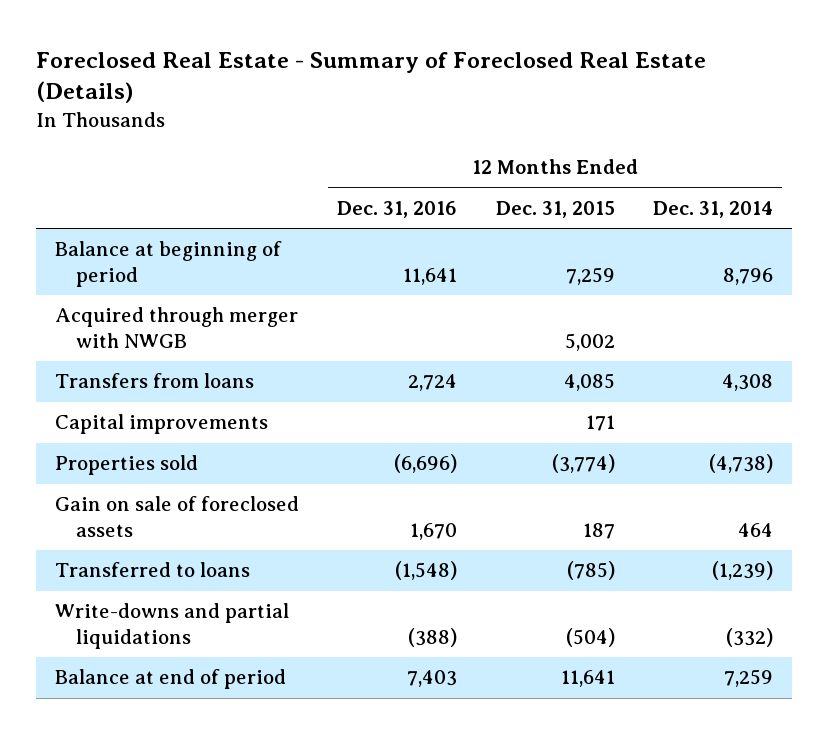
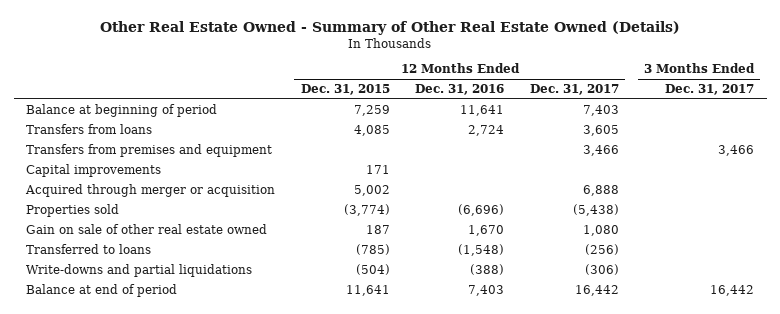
- Foreclosed Real Estate - Summary of Foreclosed Real Estate (Details)
+ Other Real Estate Owned - Summary of Other Real Estate Owned (Details)
- | 12 Months Ended Dec. 31, 2016 | 12 Months Ended Dec. 31, 2015 | 12 Months Ended Dec. 31, 2014
+ | 12 Months Ended Dec. 31, 2015 | 12 Months Ended Dec. 31, 2016 | 12 Months Ended Dec. 31, 2017 | 3 Months Ended Dec. 31, 2017
- Acquired through merger with NWGB | | 5,002 |
+ Transfers from premises and equipment | | | 3,466 | 3,466
+ Acquired through merger or acquisition | 5,002 | | 6,888 |
- Gain on sale of foreclosed assets | 1,670 | 187 | 464
+ Gain on sale of other real estate owned | 187 | 1,670 | 1,080 |

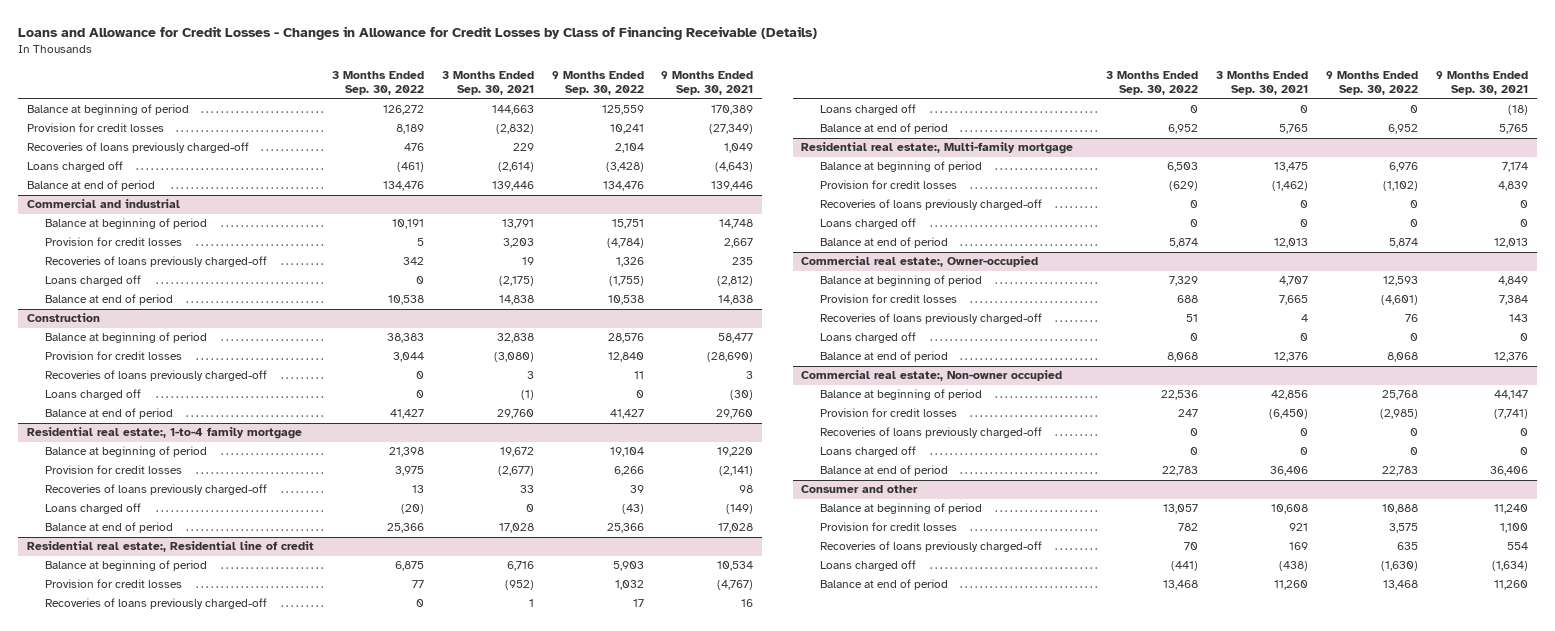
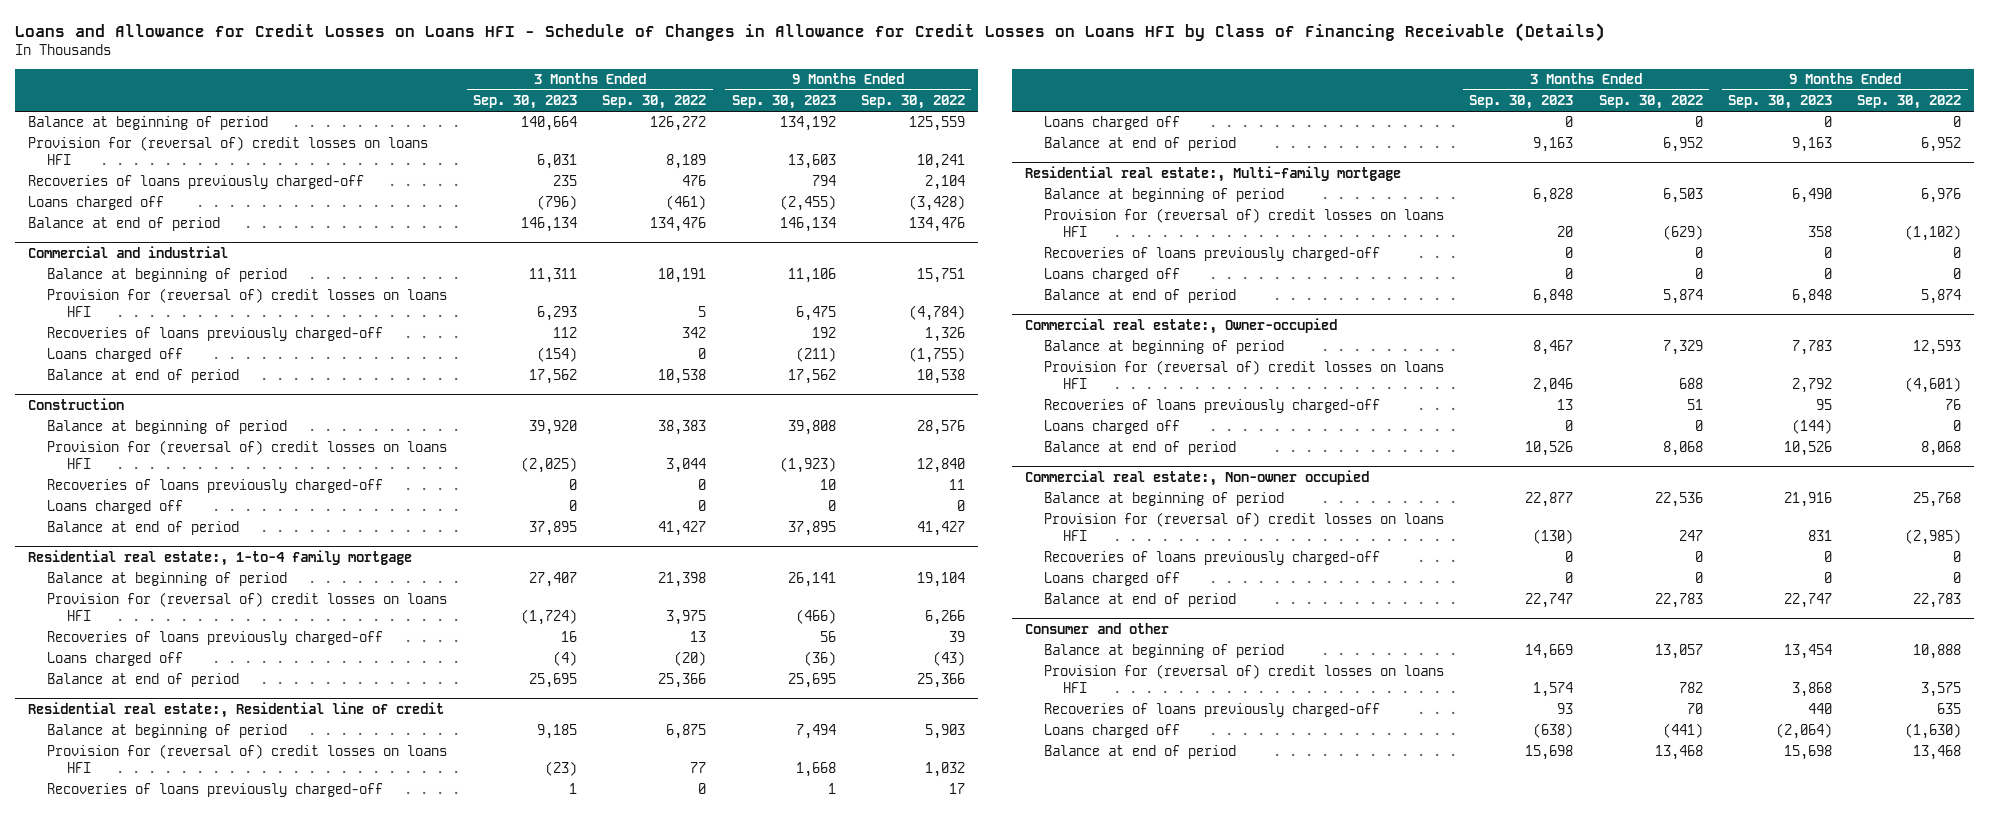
- Loans and Allowance for Credit Losses - Changes in Allowance for Credit Losses by Class of Financing Receivable (Details)
+ Loans and Allowance for Credit Losses on Loans HFI - Schedule of Changes in Allowance for Credit Losses on Loans HFI by Class of Financing Receivable (Details)
- | 3 Months Ended Sep. 30, 2022 | 3 Months Ended Sep. 30, 2021 | 9 Months Ended Sep. 30, 2022 | 9 Months Ended Sep. 30, 2021
+ | 3 Months Ended Sep. 30, 2023 | 3 Months Ended Sep. 30, 2022 | 9 Months Ended Sep. 30, 2023 | 9 Months Ended Sep. 30, 2022
- Provision for credit losses | 8,189 | (2,832) | 10,241 | (27,349)
+ Provision for (reversal of) credit losses on loans HFI | 6,031 | 8,189 | 13,603 | 10,241
@ Commercial and industrial
- Provision for credit losses | 5 | 3,203 | (4,784) | 2,667
+ Provision for (reversal of) credit losses on loans HFI | 6,293 | 5 | 6,475 | (4,784)
@ Construction
- Provision for credit losses | 3,044 | (3,080) | 12,840 | (28,690)
+ Provision for (reversal of) credit losses on loans HFI | (2,025) | 3,044 | (1,923) | 12,840
@ Residential real estate:, 1-to-4 family mortgage
- Provision for credit losses | 3,975 | (2,677) | 6,266 | (2,141)
+ Provision for (reversal of) credit losses on loans HFI | (1,724) | 3,975 | (466) | 6,266
@ Residential real estate:, Residential line of credit
- Provision for credit losses | 77 | (952) | 1,032 | (4,767)
+ Provision for (reversal of) credit losses on loans HFI | (23) | 77 | 1,668 | 1,032
@ Residential real estate:, Multi-family mortgage
- Provision for credit losses | (629) | (1,462) | (1,102) | 4,839
+ Provision for (reversal of) credit losses on loans HFI | 20 | (629) | 358 | (1,102)
@ Commercial real estate:, Owner-occupied
- Provision for credit losses | 688 | 7,665 | (4,601) | 7,384
+ Provision for (reversal of) credit losses on loans HFI | 2,046 | 688 | 2,792 | (4,601)
@ Commercial real estate:, Non-owner occupied
- Provision for credit losses | 247 | (6,450) | (2,985) | (7,741)
+ Provision for (reversal of) credit losses on loans HFI | (130) | 247 | 831 | (2,985)
@ Consumer and other
- Provision for credit losses | 782 | 921 | 3,575 | 1,100
+ Provision for (reversal of) credit losses on loans HFI | 1,574 | 782 | 3,868 | 3,575

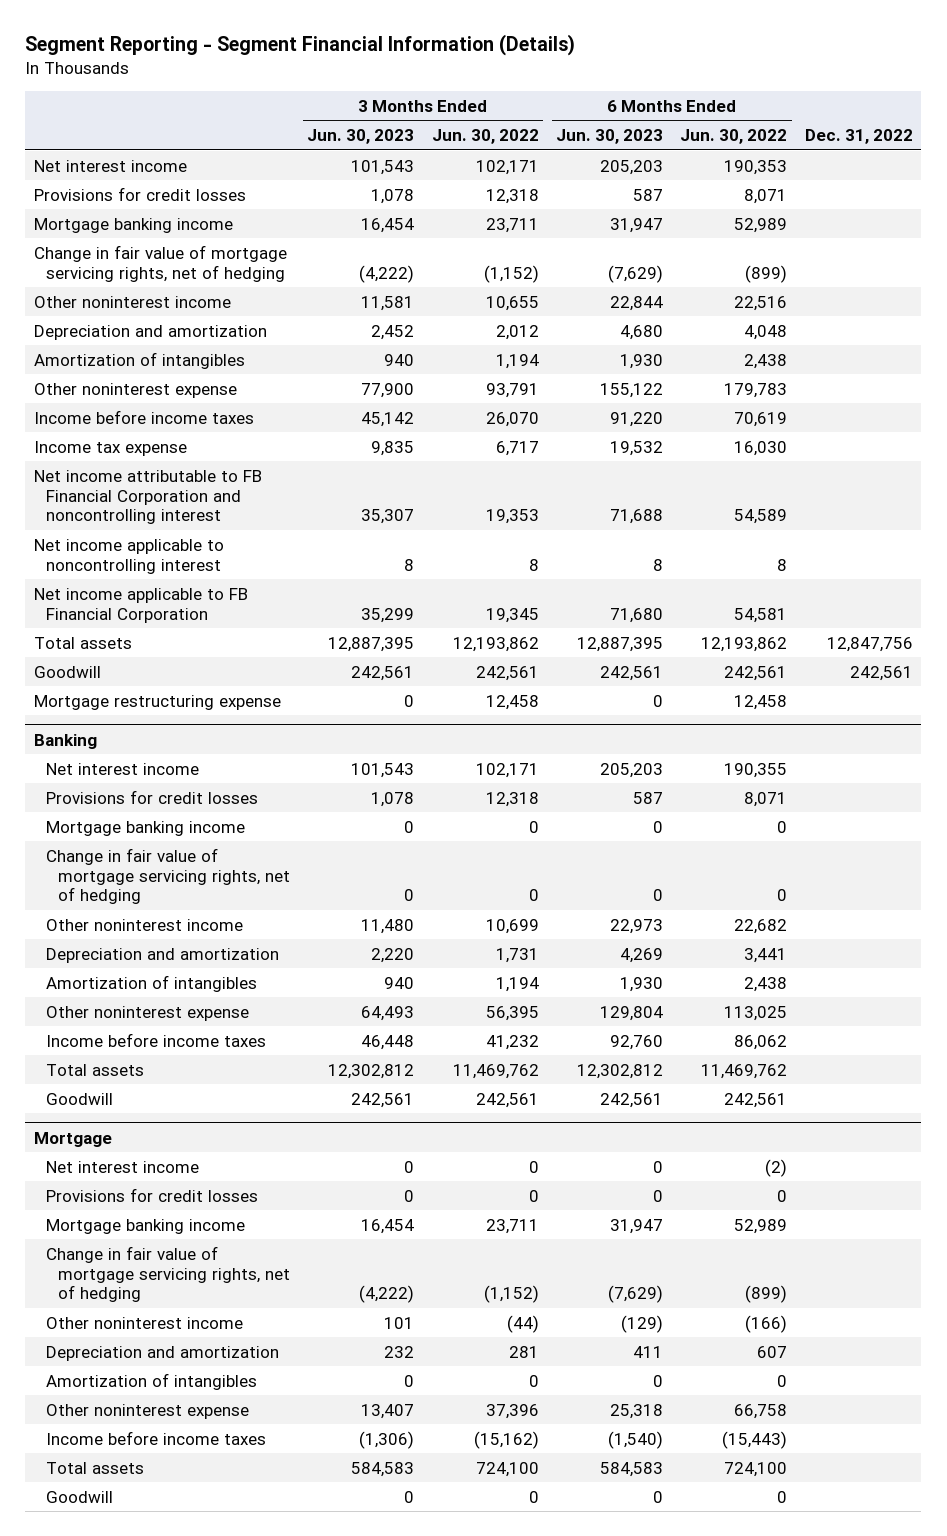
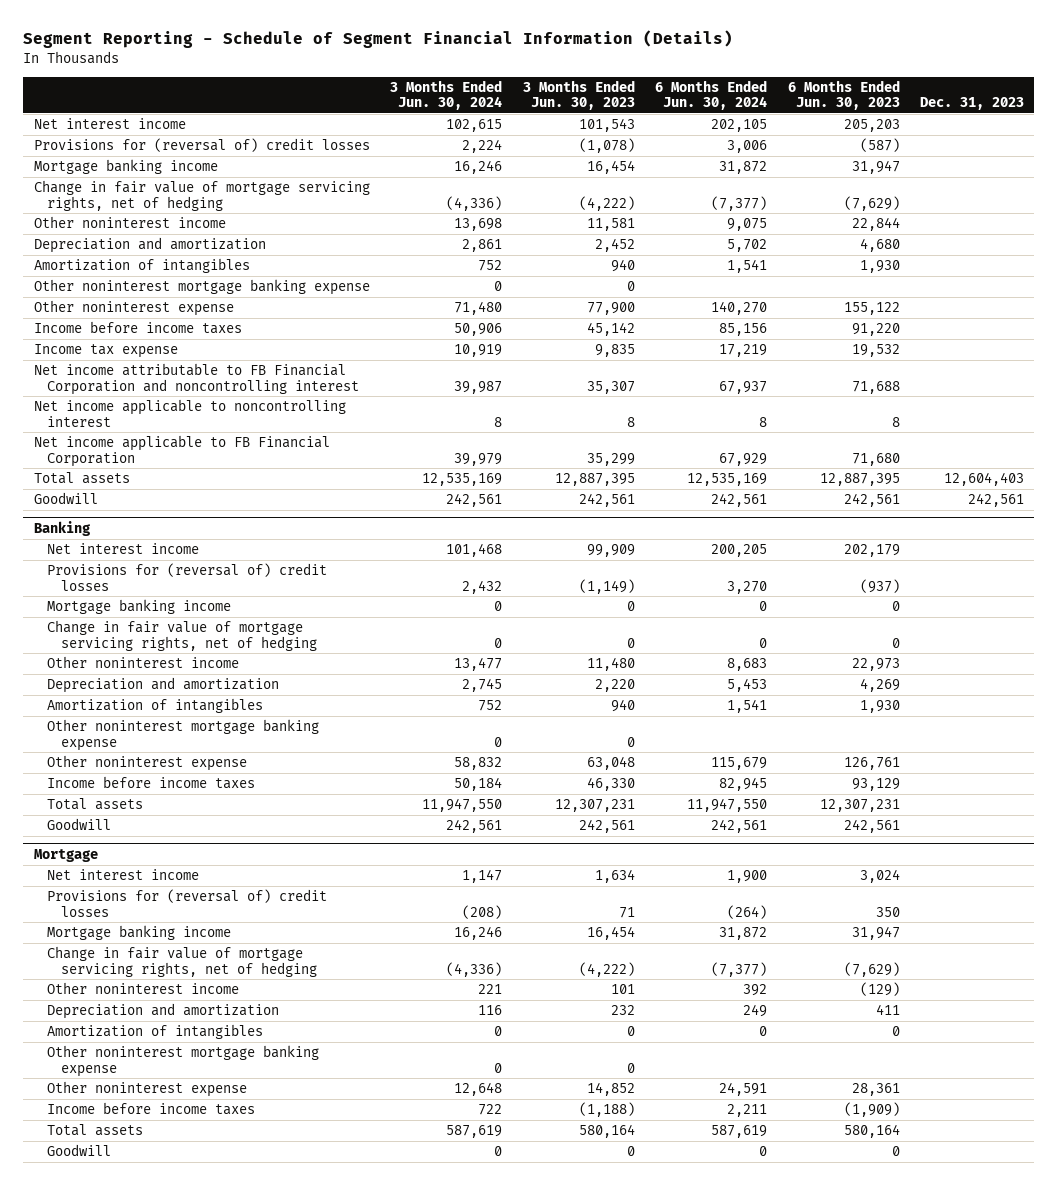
- Segment Reporting - Segment Financial Information (Details)
+ Segment Reporting - Schedule of Segment Financial Information (Details)
- | 3 Months Ended Jun. 30, 2023 | 3 Months Ended Jun. 30, 2022 | 6 Months Ended Jun. 30, 2023 | 6 Months Ended Jun. 30, 2022 | Dec. 31, 2022
+ | 3 Months Ended Jun. 30, 2024 | 3 Months Ended Jun. 30, 2023 | 6 Months Ended Jun. 30, 2024 | 6 Months Ended Jun. 30, 2023 | Dec. 31, 2023
- Provisions for credit losses | 1,078 | 12,318 | 587 | 8,071 |
+ Provisions for (reversal of) credit losses | 2,224 | (1,078) | 3,006 | (587) |
+ Other noninterest mortgage banking expense | 0 | 0 | | |
- Mortgage restructuring expense | 0 | 12,458 | 0 | 12,458 |
@ Banking
- Net interest income | 101,543 | 102,171 | 205,203 | 190,355 |
- Provisions for credit losses | 1,078 | 12,318 | 587 | 8,071 |
+ Net interest income | 101,468 | 99,909 | 200,205 | 202,179 |
+ Provisions for (reversal of) credit losses | 2,432 | (1,149) | 3,270 | (937) |
- Other noninterest expense | 64,493 | 56,395 | 129,804 | 113,025 |
- Income before income taxes | 46,448 | 41,232 | 92,760 | 86,062 |
- Total assets | 12,302,812 | 11,469,762 | 12,302,812 | 11,469,762 |
+ Other noninterest mortgage banking expense | 0 | 0 | | |
+ Other noninterest expense | 58,832 | 63,048 | 115,679 | 126,761 |
+ Income before income taxes | 50,184 | 46,330 | 82,945 | 93,129 |
+ Total assets | 11,947,550 | 12,307,231 | 11,947,550 | 12,307,231 |
@ Mortgage
- Net interest income | 0 | 0 | 0 | (2) |
- Provisions for credit losses | 0 | 0 | 0 | 0 |
+ Net interest income | 1,147 | 1,634 | 1,900 | 3,024 |
+ Provisions for (reversal of) credit losses | (208) | 71 | (264) | 350 |
- Other noninterest expense | 13,407 | 37,396 | 25,318 | 66,758 |
- Income before income taxes | (1,306) | (15,162) | (1,540) | (15,443) |
- Total assets | 584,583 | 724,100 | 584,583 | 724,100 |
+ Other noninterest mortgage banking expense | 0 | 0 | | |
+ Other noninterest expense | 12,648 | 14,852 | 24,591 | 28,361 |
+ Income before income taxes | 722 | (1,188) | 2,211 | (1,909) |
+ Total assets | 587,619 | 580,164 | 587,619 | 580,164 |

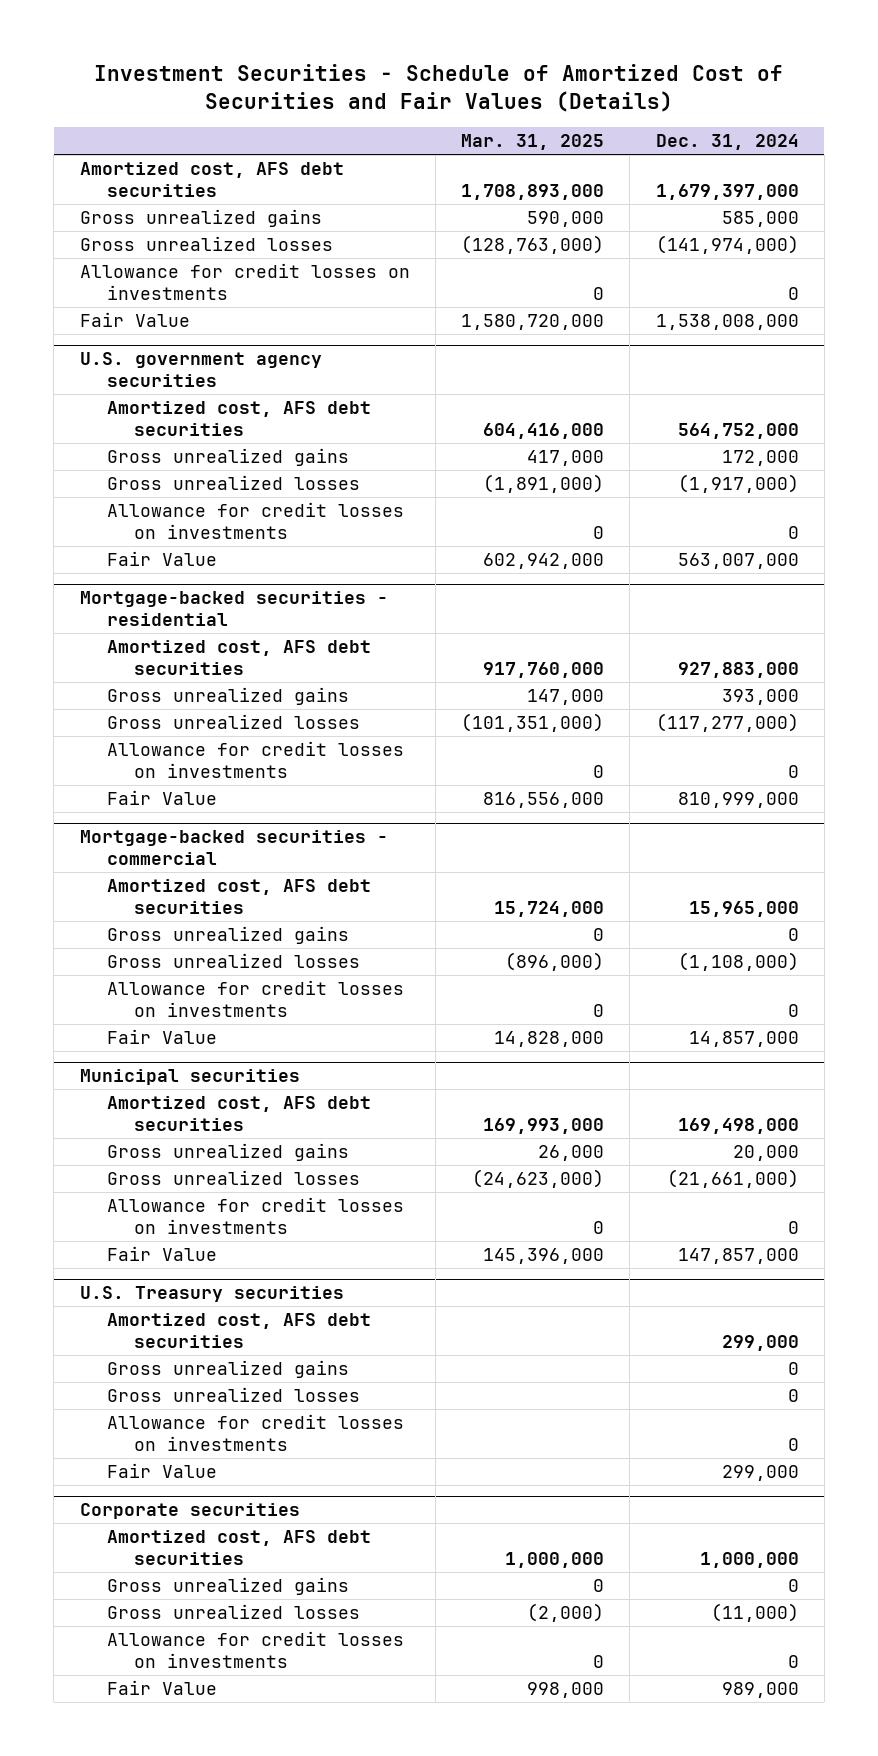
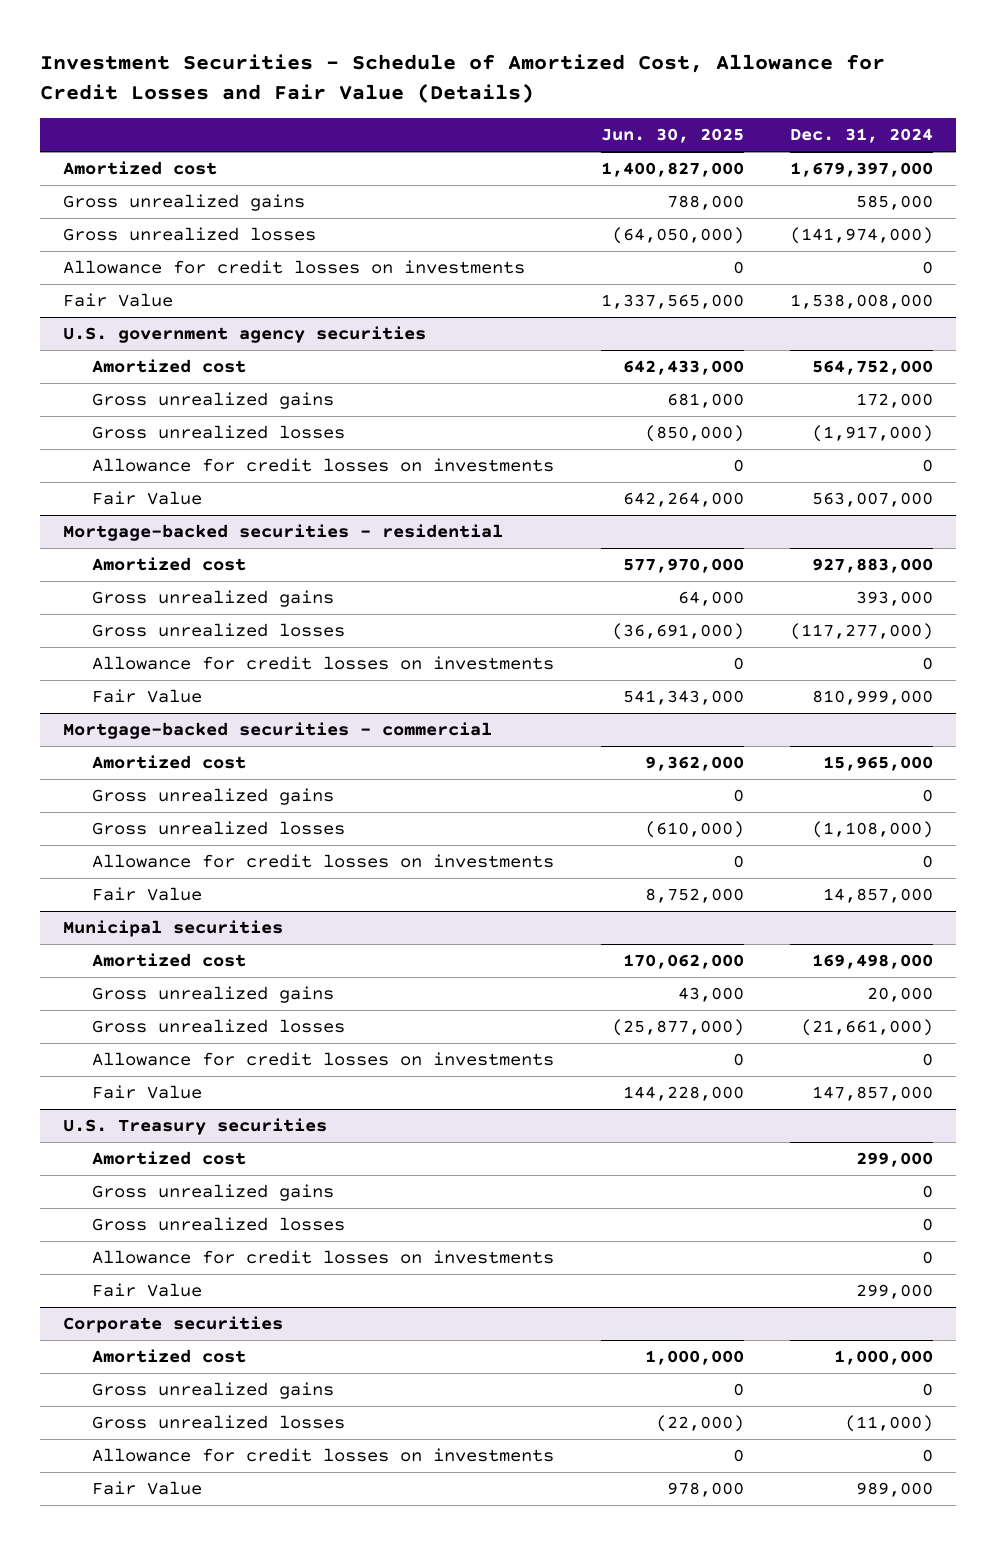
- Investment Securities - Schedule of Amortized Cost of Securities and Fair Values (Details)
+ Investment Securities - Schedule of Amortized Cost, Allowance for Credit Losses and Fair Value (Details)
- | Mar. 31, 2025 | Dec. 31, 2024
+ | Jun. 30, 2025 | Dec. 31, 2024
- Amortized cost, AFS debt securities | 1,708,893,000 | 1,679,397,000
+ Amortized cost | 1,400,827,000 | 1,679,397,000
@ U.S. government agency securities
- Amortized cost, AFS debt securities | 604,416,000 | 564,752,000
+ Amortized cost | 642,433,000 | 564,752,000
@ Mortgage-backed securities - residential
- Amortized cost, AFS debt securities | 917,760,000 | 927,883,000
+ Amortized cost | 577,970,000 | 927,883,000
@ Mortgage-backed securities - commercial
- Amortized cost, AFS debt securities | 15,724,000 | 15,965,000
+ Amortized cost | 9,362,000 | 15,965,000
@ Municipal securities
- Amortized cost, AFS debt securities | 169,993,000 | 169,498,000
+ Amortized cost | 170,062,000 | 169,498,000
@ U.S. Treasury securities
- Amortized cost, AFS debt securities | | 299,000
+ Amortized cost | | 299,000
@ Corporate securities
- Amortized cost, AFS debt securities | 1,000,000 | 1,000,000
+ Amortized cost | 1,000,000 | 1,000,000

